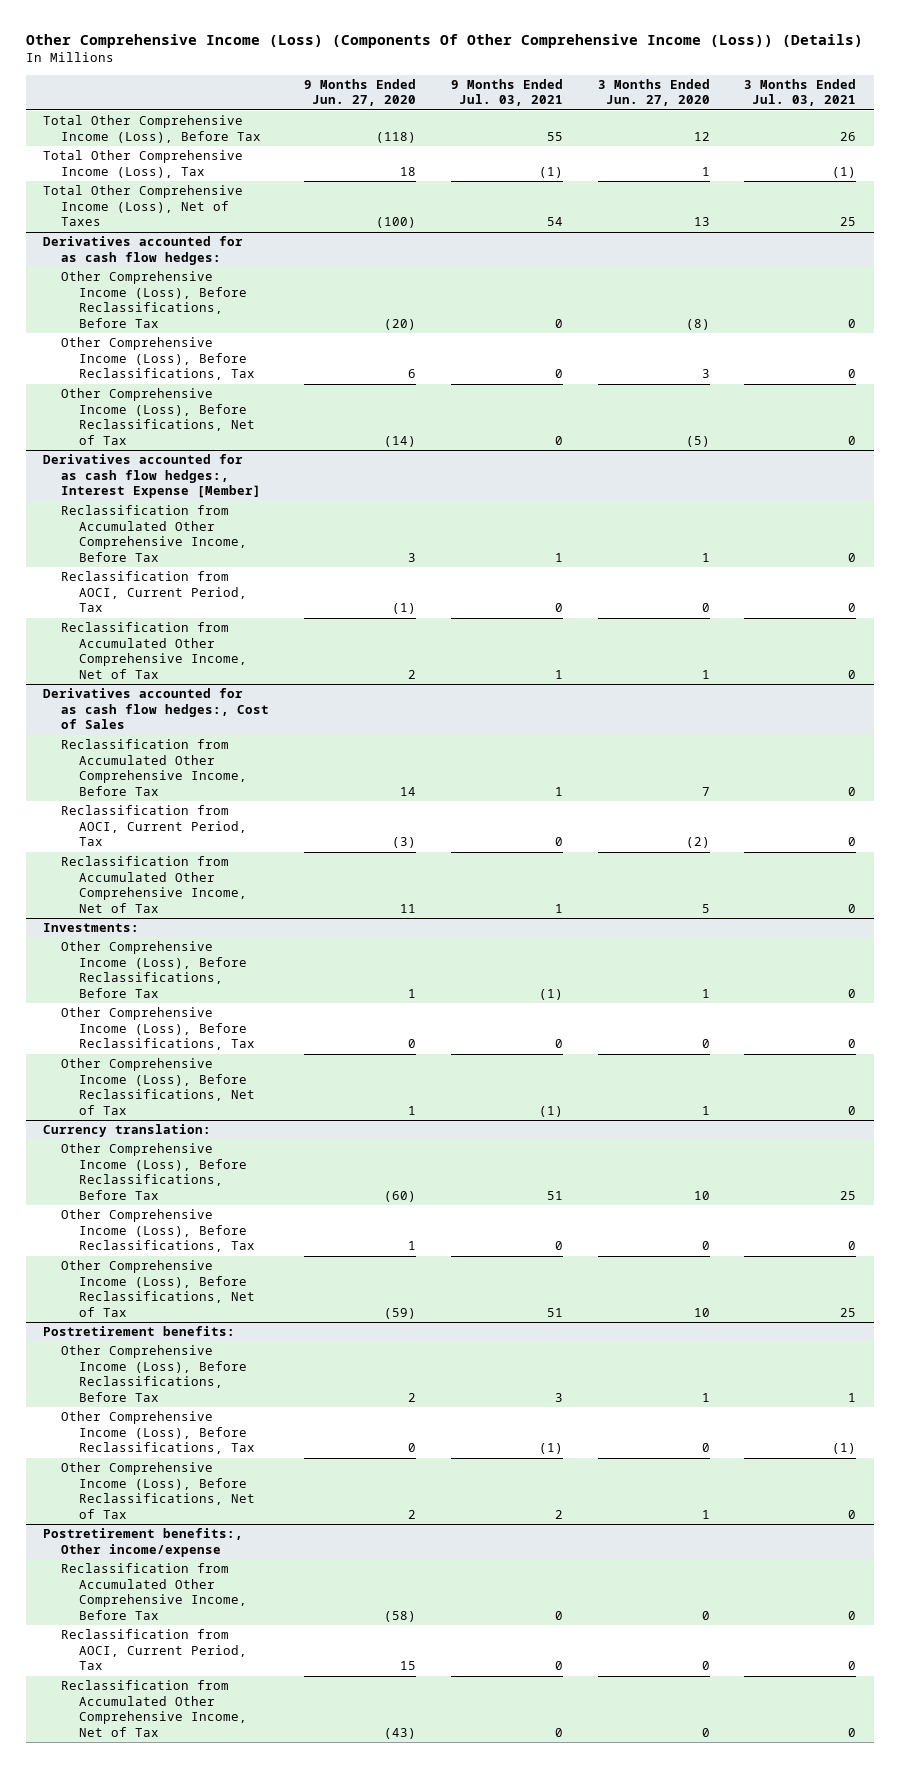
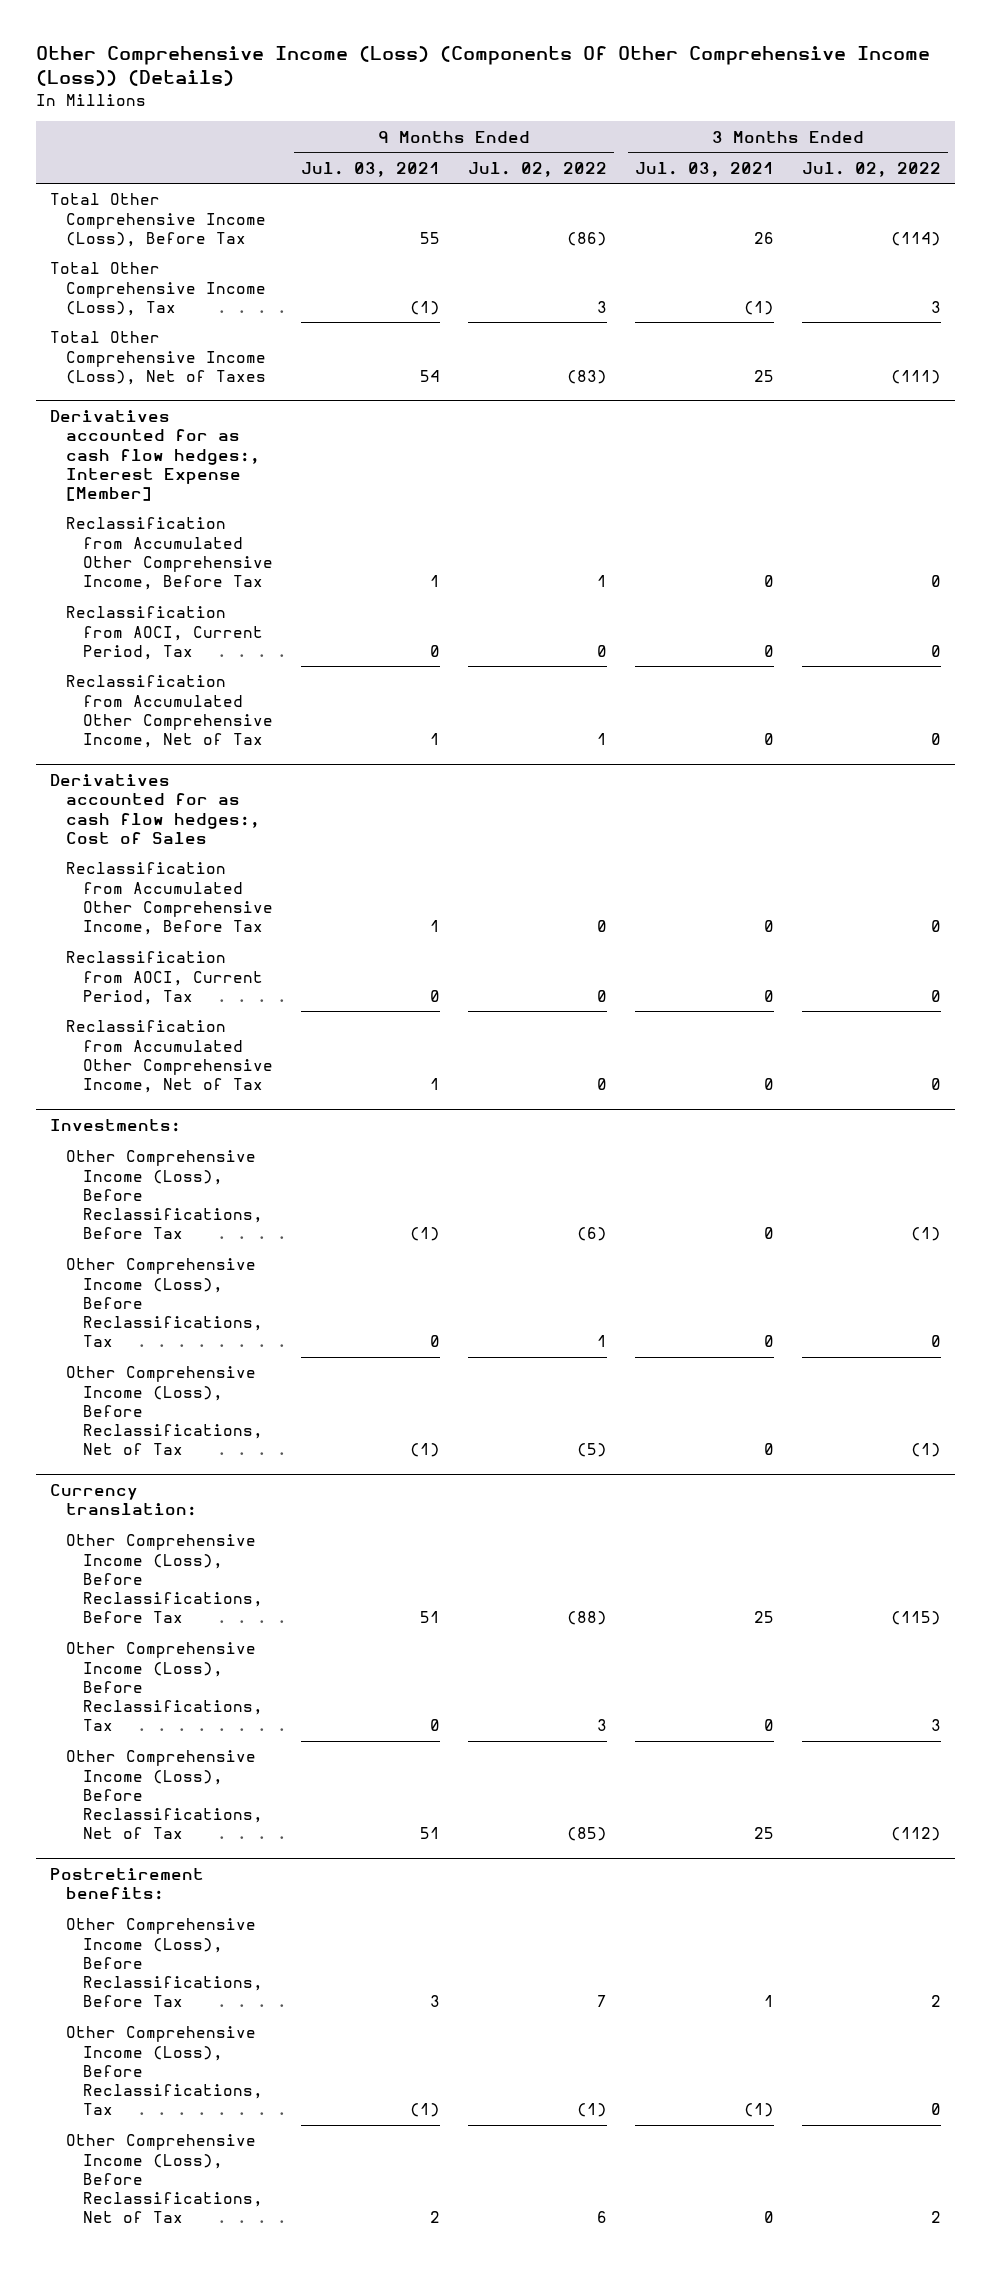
- | 9 Months Ended Jun. 27, 2020 | 9 Months Ended Jul. 03, 2021 | 3 Months Ended Jun. 27, 2020 | 3 Months Ended Jul. 03, 2021
+ | 9 Months Ended Jul. 03, 2021 | 9 Months Ended Jul. 02, 2022 | 3 Months Ended Jul. 03, 2021 | 3 Months Ended Jul. 02, 2022
- Derivatives accounted for as cash flow hedges:
- Other Comprehensive Income (Loss), Before Reclassifications, Before Tax | (20) | 0 | (8) | 0
- Other Comprehensive Income (Loss), Before Reclassifications, Tax | 6 | 0 | 3 | 0
- Other Comprehensive Income (Loss), Before Reclassifications, Net of Tax | (14) | 0 | (5) | 0
- Postretirement benefits:, Other income/expense
- Reclassification from Accumulated Other Comprehensive Income, Before Tax | (58) | 0 | 0 | 0
- Reclassification from AOCI, Current Period, Tax | 15 | 0 | 0 | 0
- Reclassification from Accumulated Other Comprehensive Income, Net of Tax | (43) | 0 | 0 | 0

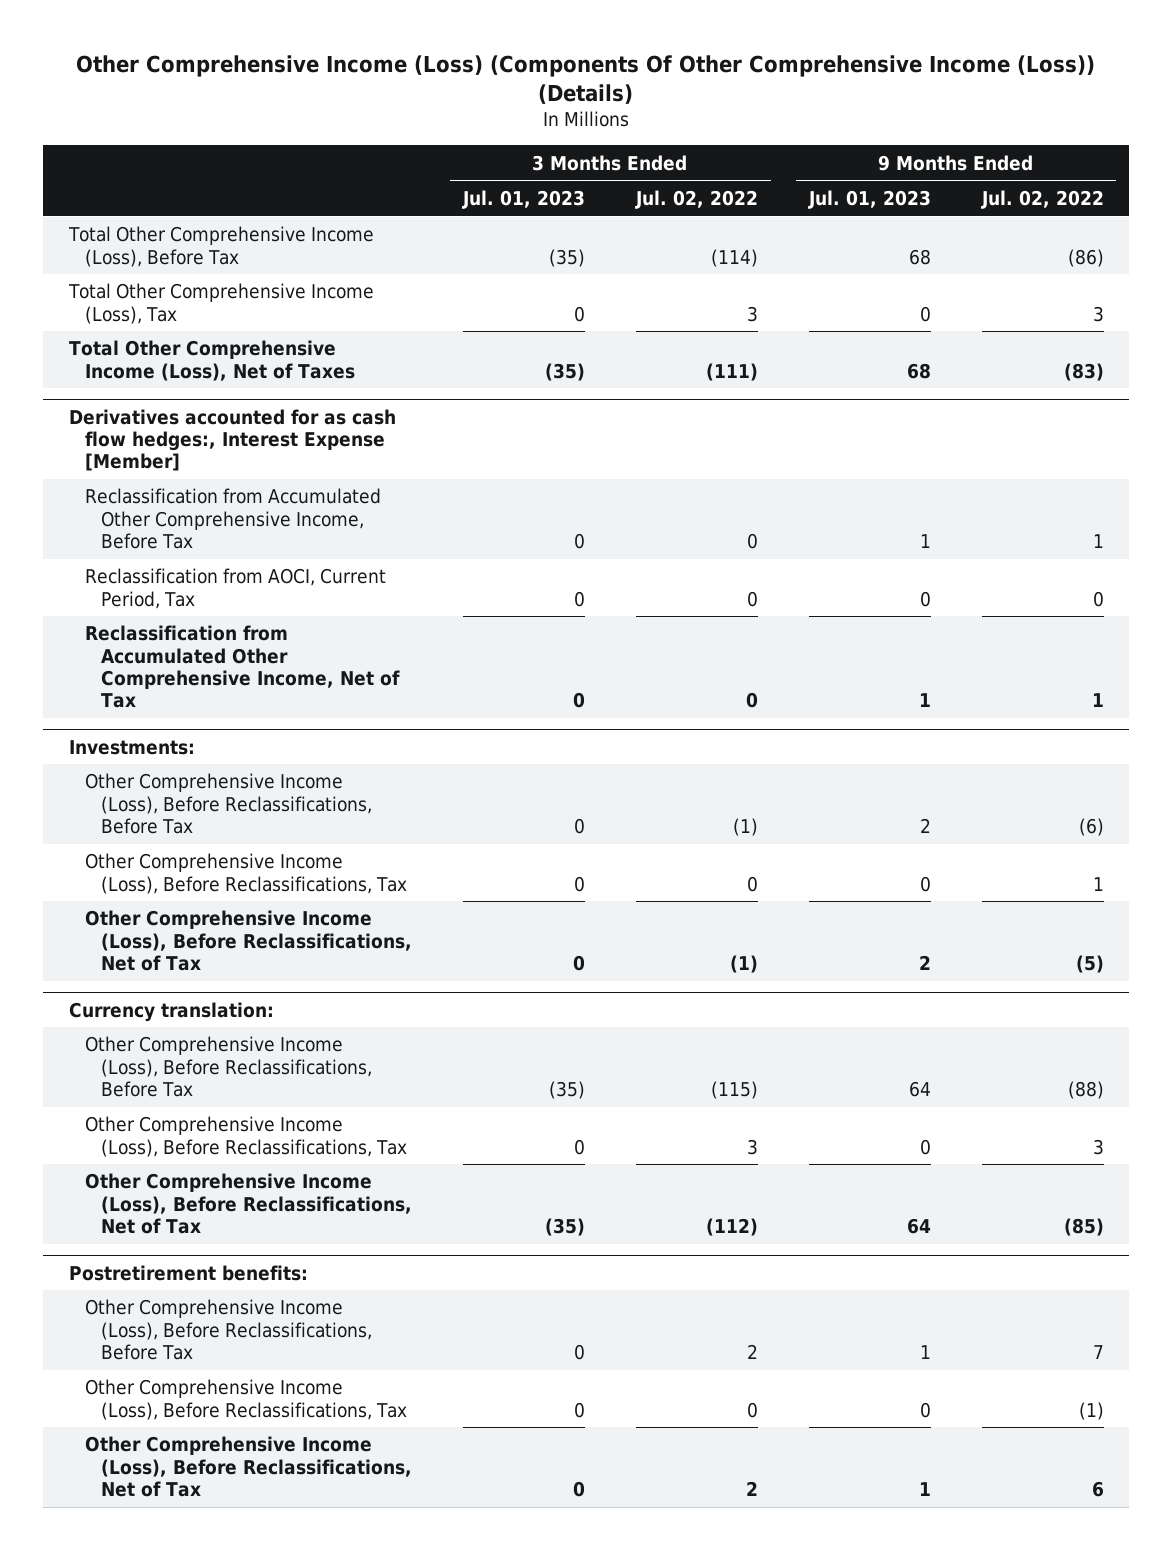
- | 9 Months Ended Jul. 03, 2021 | 9 Months Ended Jul. 02, 2022 | 3 Months Ended Jul. 03, 2021 | 3 Months Ended Jul. 02, 2022
+ | 3 Months Ended Jul. 01, 2023 | 3 Months Ended Jul. 02, 2022 | 9 Months Ended Jul. 01, 2023 | 9 Months Ended Jul. 02, 2022
- Derivatives accounted for as cash flow hedges:, Cost of Sales
- Reclassification from Accumulated Other Comprehensive Income, Before Tax | 1 | 0 | 0 | 0
- Reclassification from AOCI, Current Period, Tax | 0 | 0 | 0 | 0
- Reclassification from Accumulated Other Comprehensive Income, Net of Tax | 1 | 0 | 0 | 0

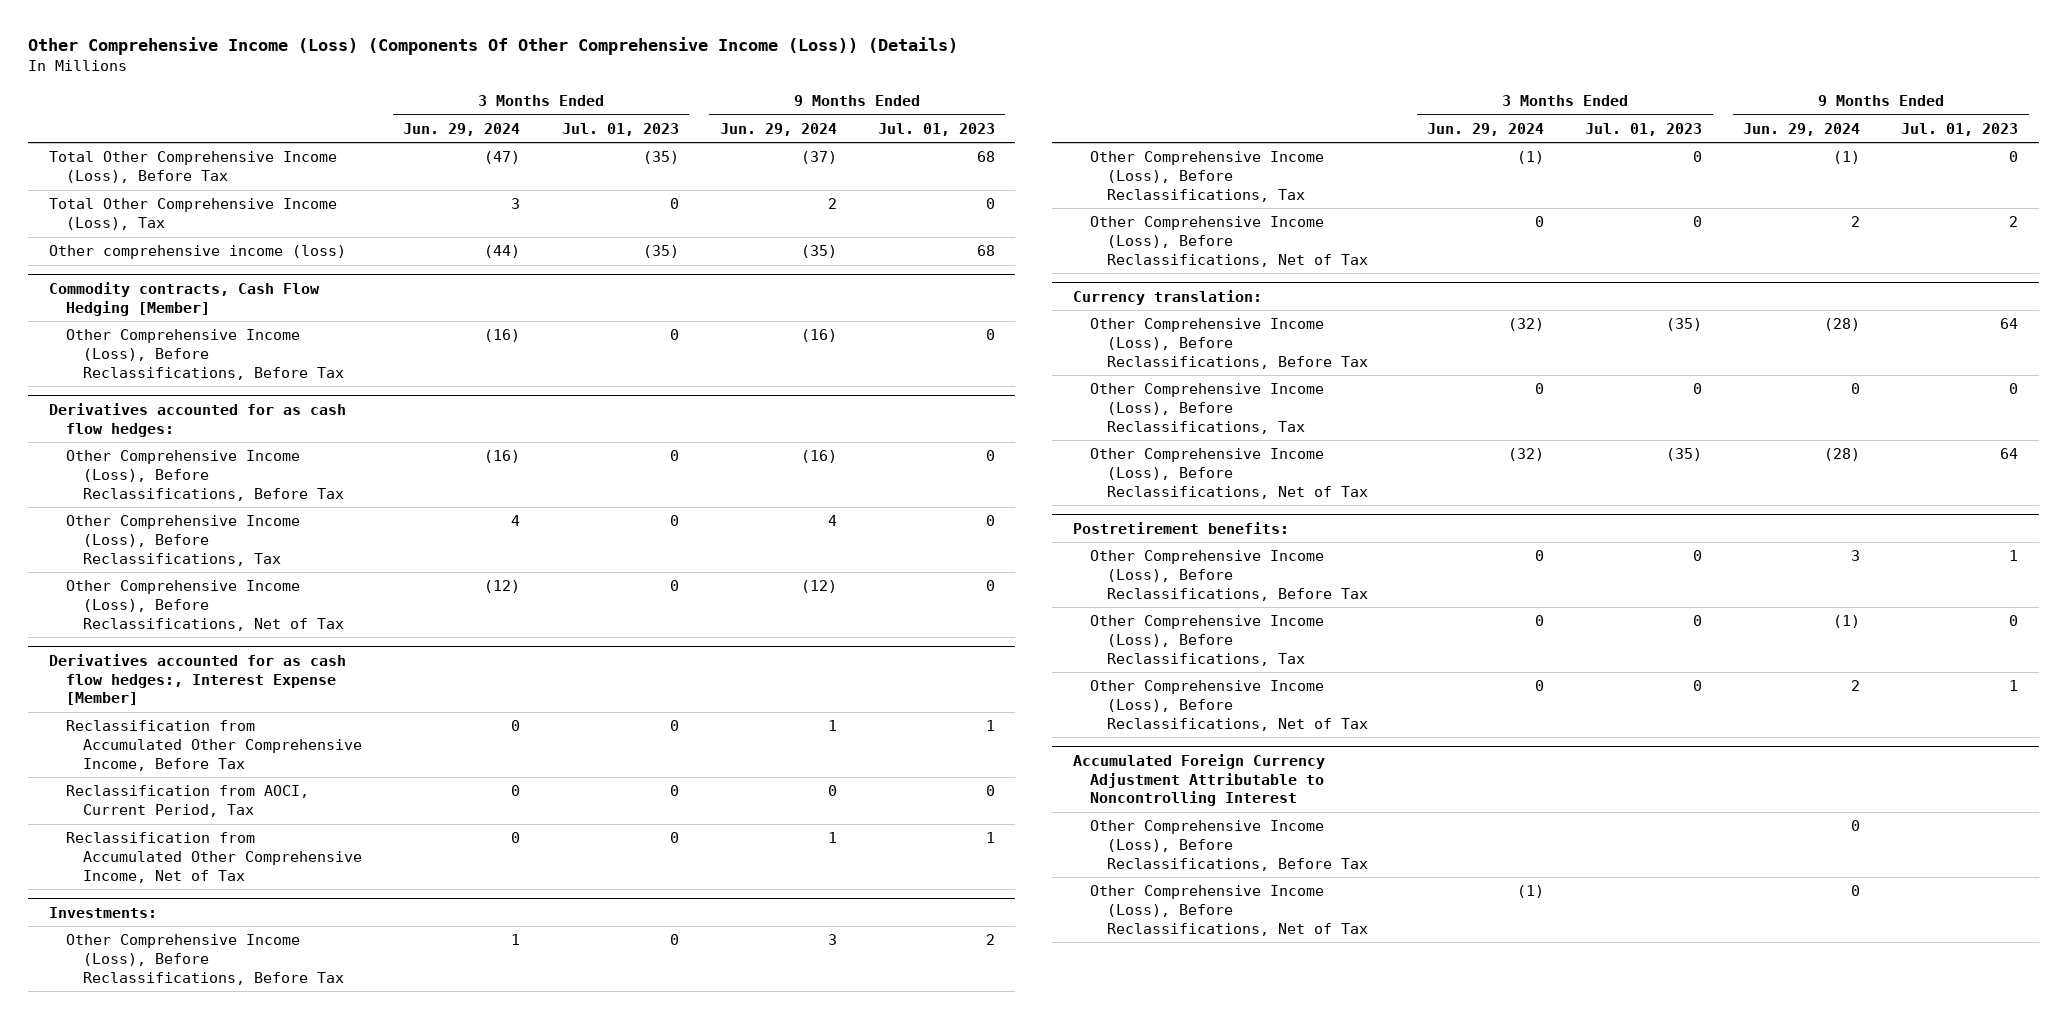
- | 3 Months Ended Jul. 01, 2023 | 3 Months Ended Jul. 02, 2022 | 9 Months Ended Jul. 01, 2023 | 9 Months Ended Jul. 02, 2022
+ | 3 Months Ended Jun. 29, 2024 | 3 Months Ended Jul. 01, 2023 | 9 Months Ended Jun. 29, 2024 | 9 Months Ended Jul. 01, 2023
- Total Other Comprehensive Income (Loss), Net of Taxes | (35) | (111) | 68 | (83)
+ Other comprehensive income (loss) | (44) | (35) | (35) | 68
+ Commodity contracts, Cash Flow Hedging [Member]
+ Other Comprehensive Income (Loss), Before Reclassifications, Before Tax | (16) | 0 | (16) | 0
+ Derivatives accounted for as cash flow hedges:
+ Other Comprehensive Income (Loss), Before Reclassifications, Before Tax | (16) | 0 | (16) | 0
+ Other Comprehensive Income (Loss), Before Reclassifications, Tax | 4 | 0 | 4 | 0
+ Other Comprehensive Income (Loss), Before Reclassifications, Net of Tax | (12) | 0 | (12) | 0
+ Accumulated Foreign Currency Adjustment Attributable to Noncontrolling Interest
+ Other Comprehensive Income (Loss), Before Reclassifications, Before Tax | | | 0 |
+ Other Comprehensive Income (Loss), Before Reclassifications, Net of Tax | (1) | | 0 |

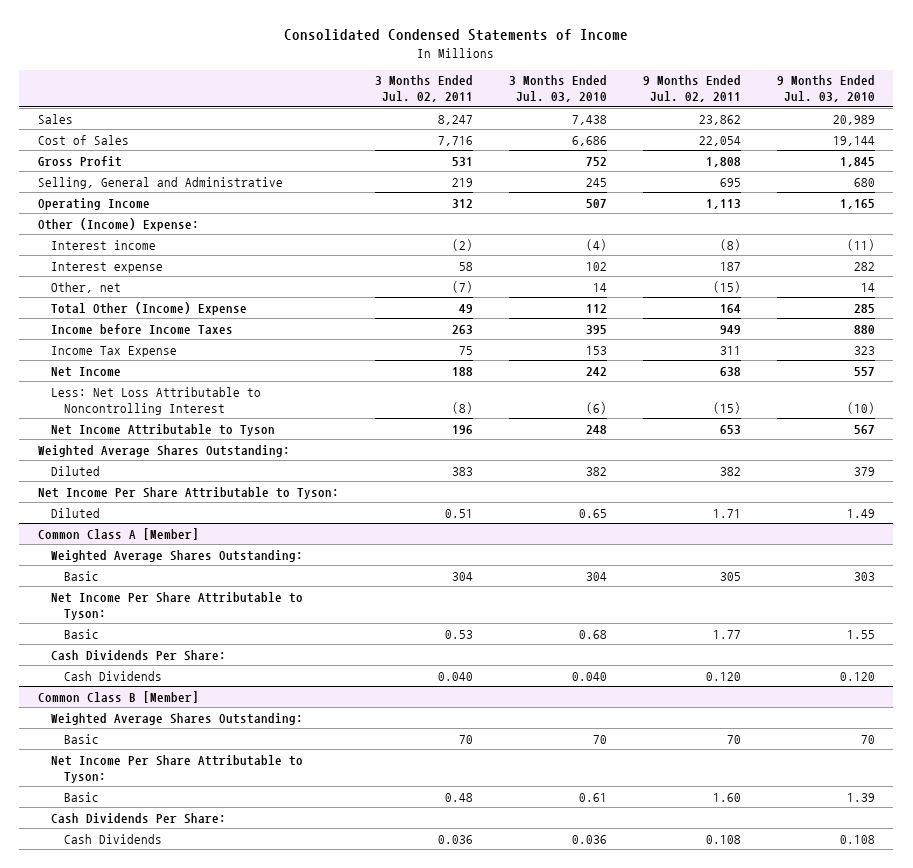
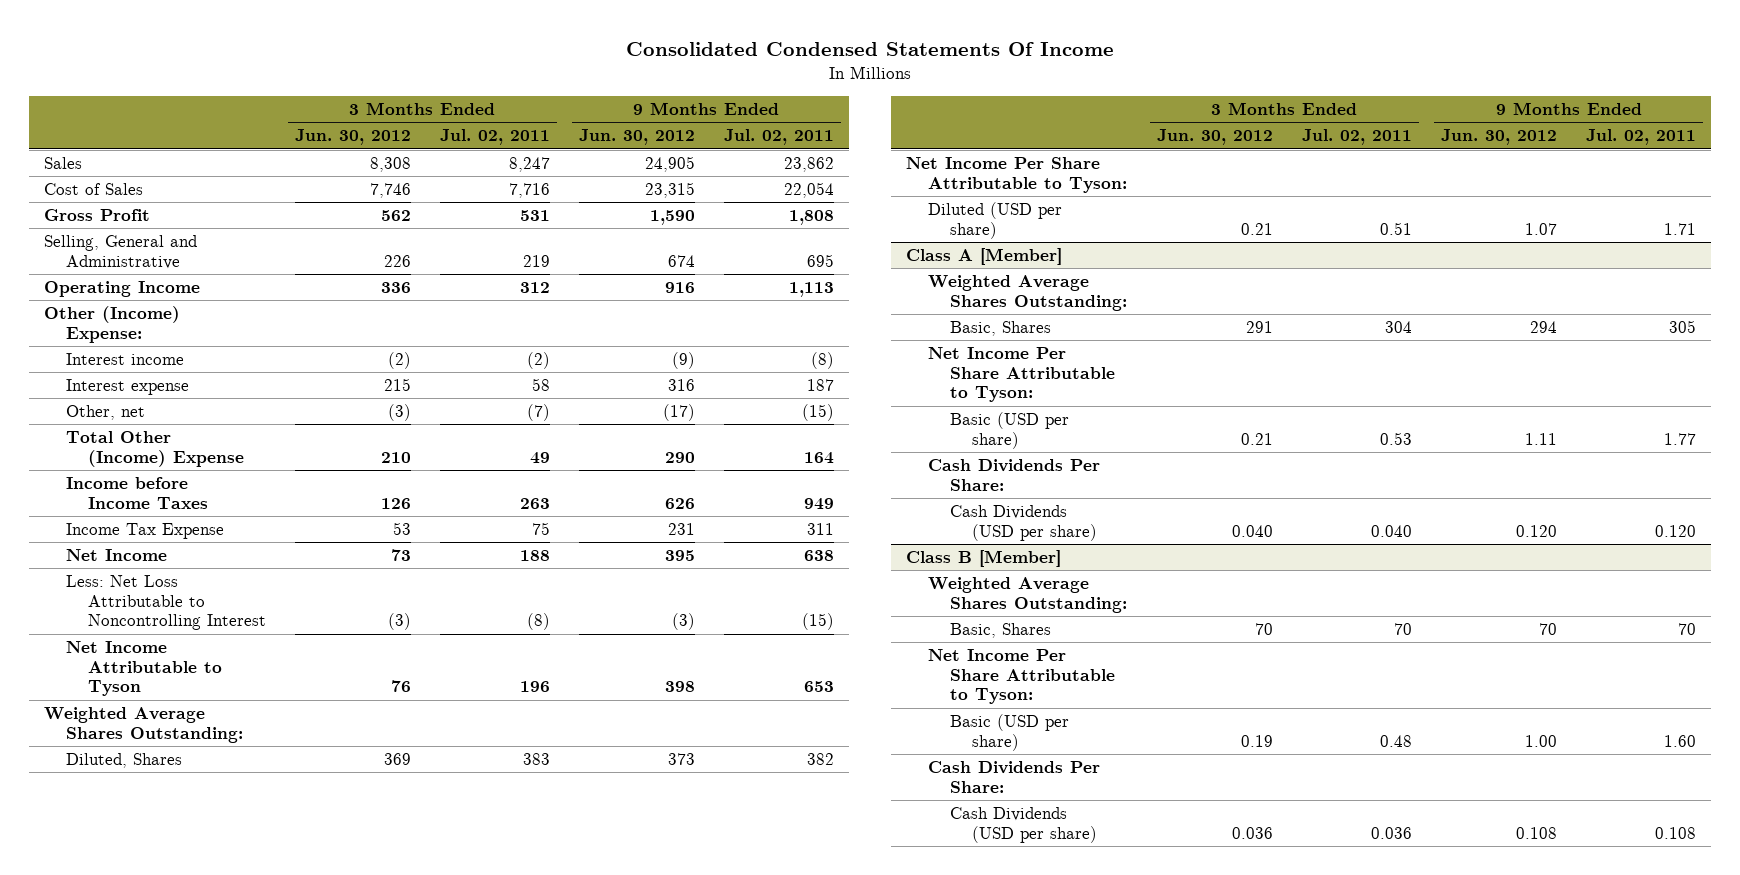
- Consolidated Condensed Statements of Income
+ Consolidated Condensed Statements Of Income
- | 3 Months Ended Jul. 02, 2011 | 3 Months Ended Jul. 03, 2010 | 9 Months Ended Jul. 02, 2011 | 9 Months Ended Jul. 03, 2010
+ | 3 Months Ended Jun. 30, 2012 | 3 Months Ended Jul. 02, 2011 | 9 Months Ended Jun. 30, 2012 | 9 Months Ended Jul. 02, 2011
- Diluted | 383 | 382 | 382 | 379
+ Diluted, Shares | 369 | 383 | 373 | 382
- Diluted | 0.51 | 0.65 | 1.71 | 1.49
- Common Class A [Member]
+ Diluted (USD per share) | 0.21 | 0.51 | 1.07 | 1.71
+ Class A [Member]
- Basic | 304 | 304 | 305 | 303
+ Basic, Shares | 291 | 304 | 294 | 305
- Basic | 0.53 | 0.68 | 1.77 | 1.55
+ Basic (USD per share) | 0.21 | 0.53 | 1.11 | 1.77
- Cash Dividends | 0.040 | 0.040 | 0.120 | 0.120
- Common Class B [Member]
+ Cash Dividends (USD per share) | 0.040 | 0.040 | 0.120 | 0.120
+ Class B [Member]
- Basic | 70 | 70 | 70 | 70
+ Basic, Shares | 70 | 70 | 70 | 70
- Basic | 0.48 | 0.61 | 1.60 | 1.39
+ Basic (USD per share) | 0.19 | 0.48 | 1.00 | 1.60
- Cash Dividends | 0.036 | 0.036 | 0.108 | 0.108
+ Cash Dividends (USD per share) | 0.036 | 0.036 | 0.108 | 0.108

